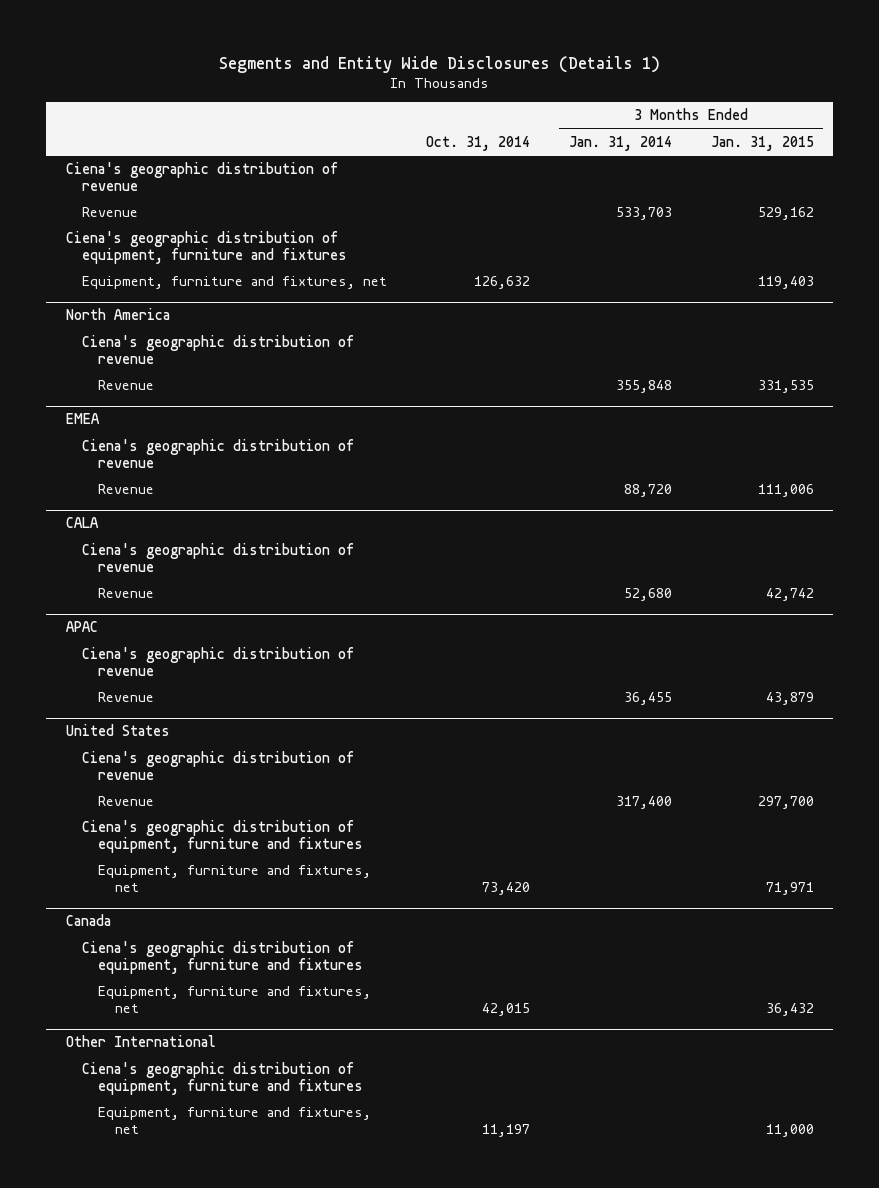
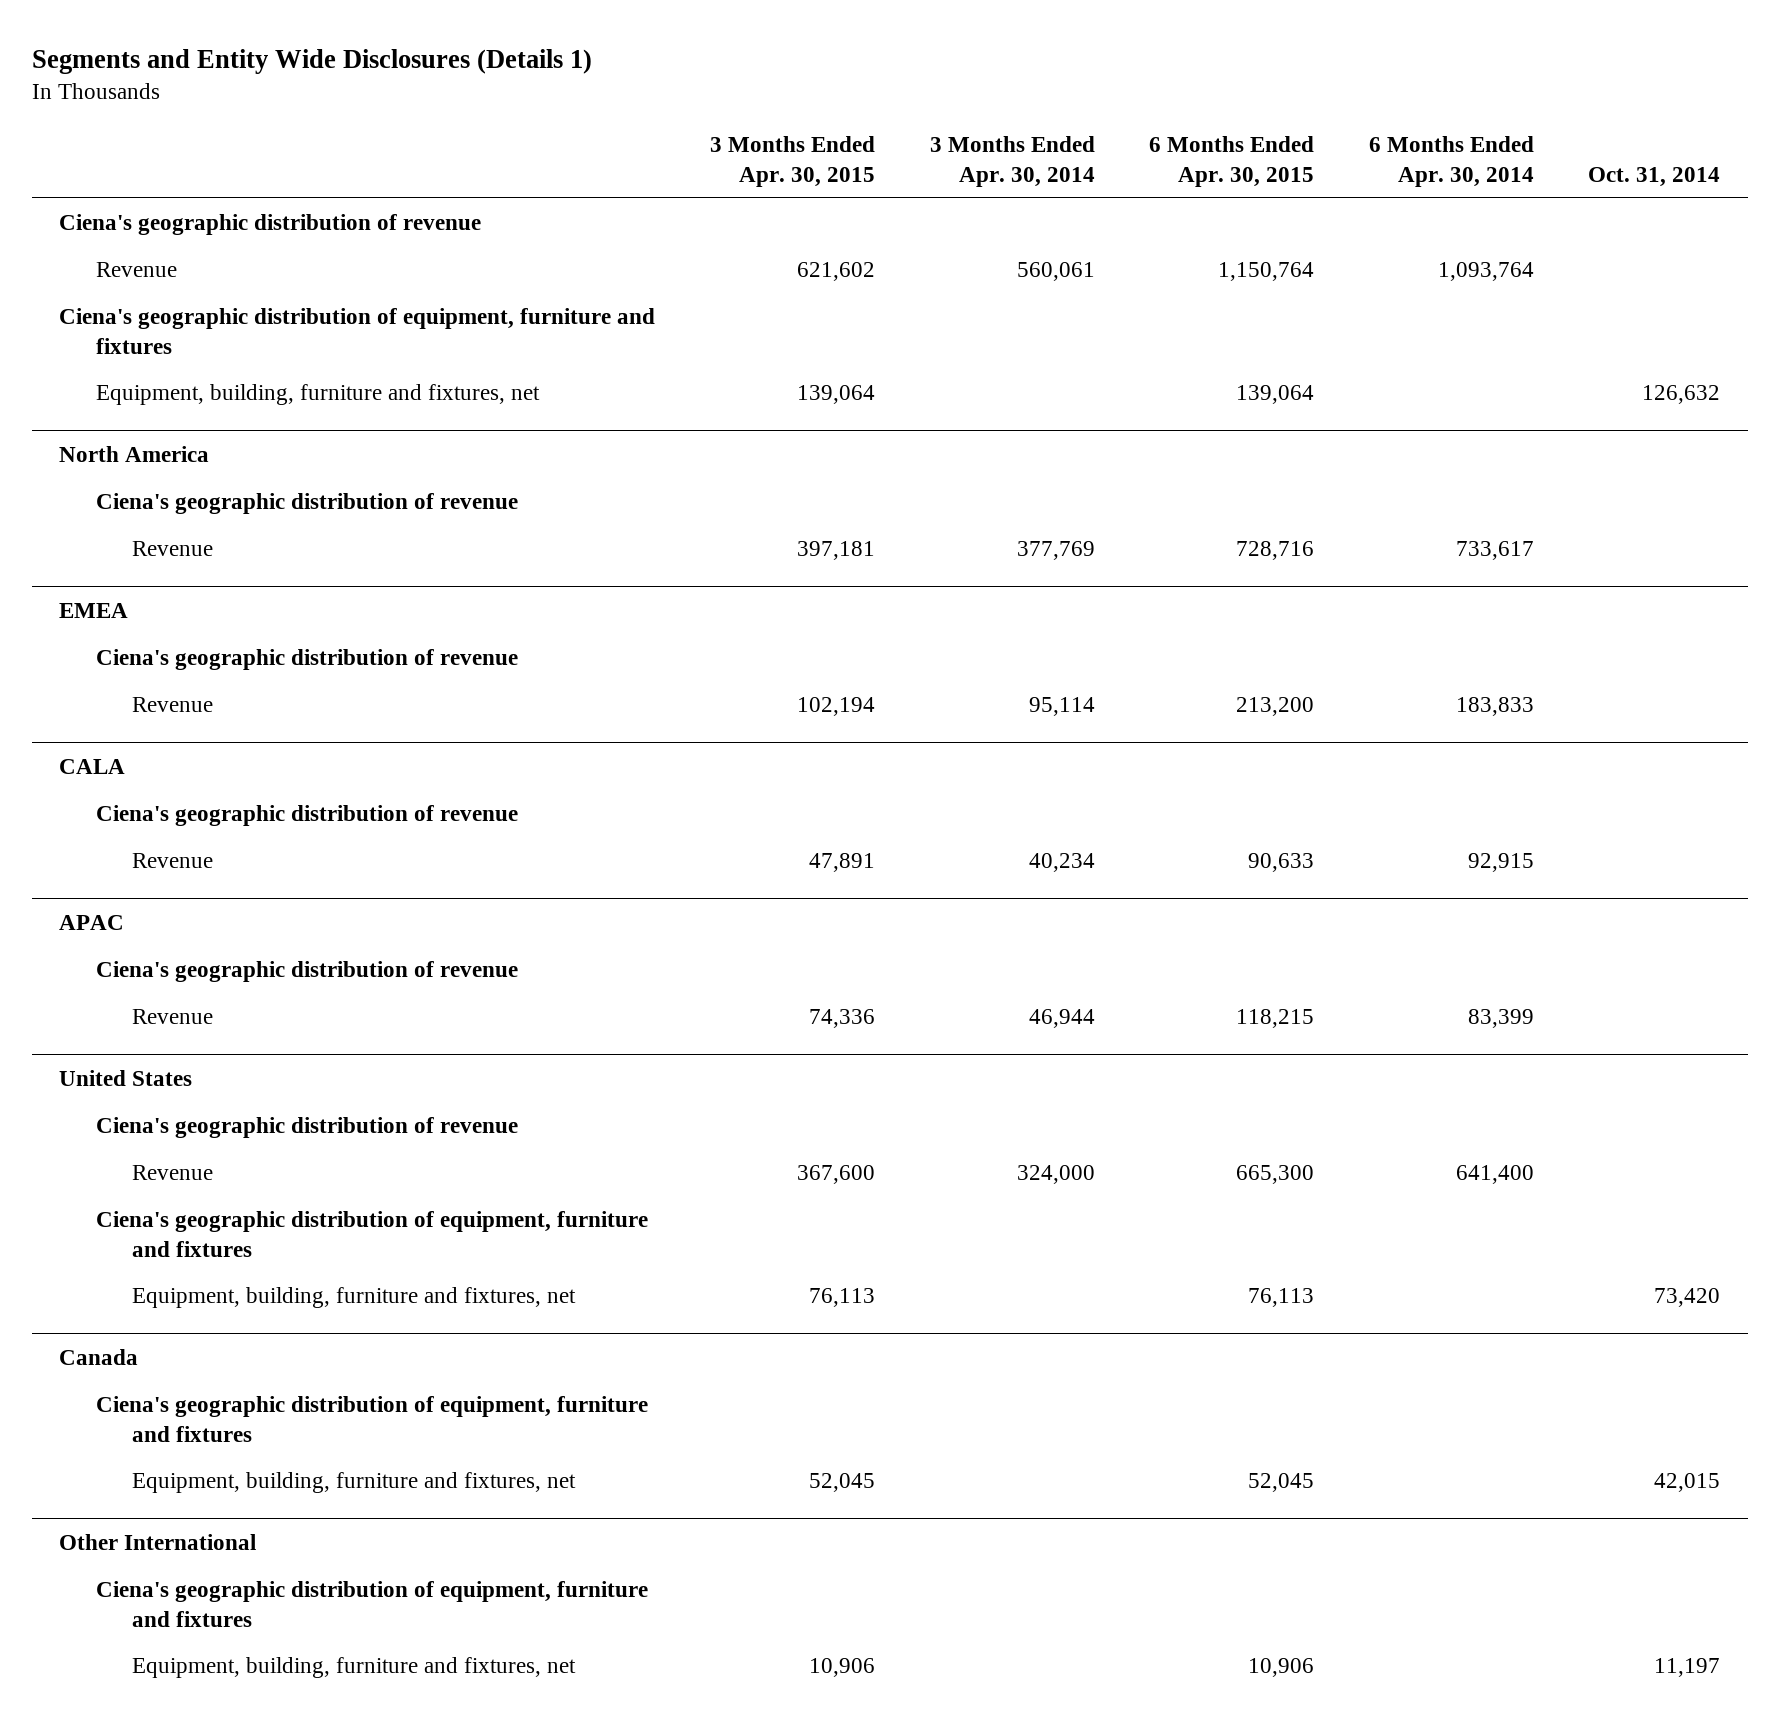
- | Oct. 31, 2014 | 3 Months Ended Jan. 31, 2014 | 3 Months Ended Jan. 31, 2015
+ | 3 Months Ended Apr. 30, 2015 | 3 Months Ended Apr. 30, 2014 | 6 Months Ended Apr. 30, 2015 | 6 Months Ended Apr. 30, 2014 | Oct. 31, 2014
- Equipment, furniture and fixtures, net | 126,632 | | 119,403
+ Equipment, building, furniture and fixtures, net | 139,064 | | 139,064 | | 126,632
@ United States
- Equipment, furniture and fixtures, net | 73,420 | | 71,971
+ Equipment, building, furniture and fixtures, net | 76,113 | | 76,113 | | 73,420
@ Canada
- Equipment, furniture and fixtures, net | 42,015 | | 36,432
+ Equipment, building, furniture and fixtures, net | 52,045 | | 52,045 | | 42,015
@ Other International
- Equipment, furniture and fixtures, net | 11,197 | | 11,000
+ Equipment, building, furniture and fixtures, net | 10,906 | | 10,906 | | 11,197

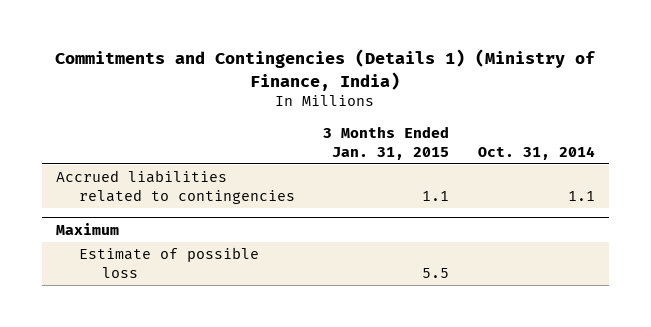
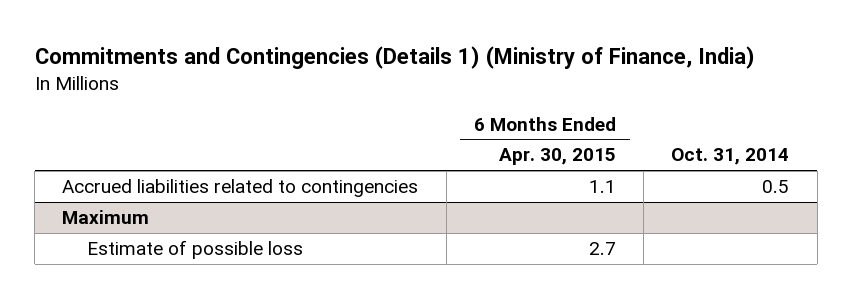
- | 3 Months Ended Jan. 31, 2015 | Oct. 31, 2014
+ | 6 Months Ended Apr. 30, 2015 | Oct. 31, 2014
- Accrued liabilities related to contingencies | 1.1 | 1.1
+ Accrued liabilities related to contingencies | 1.1 | 0.5

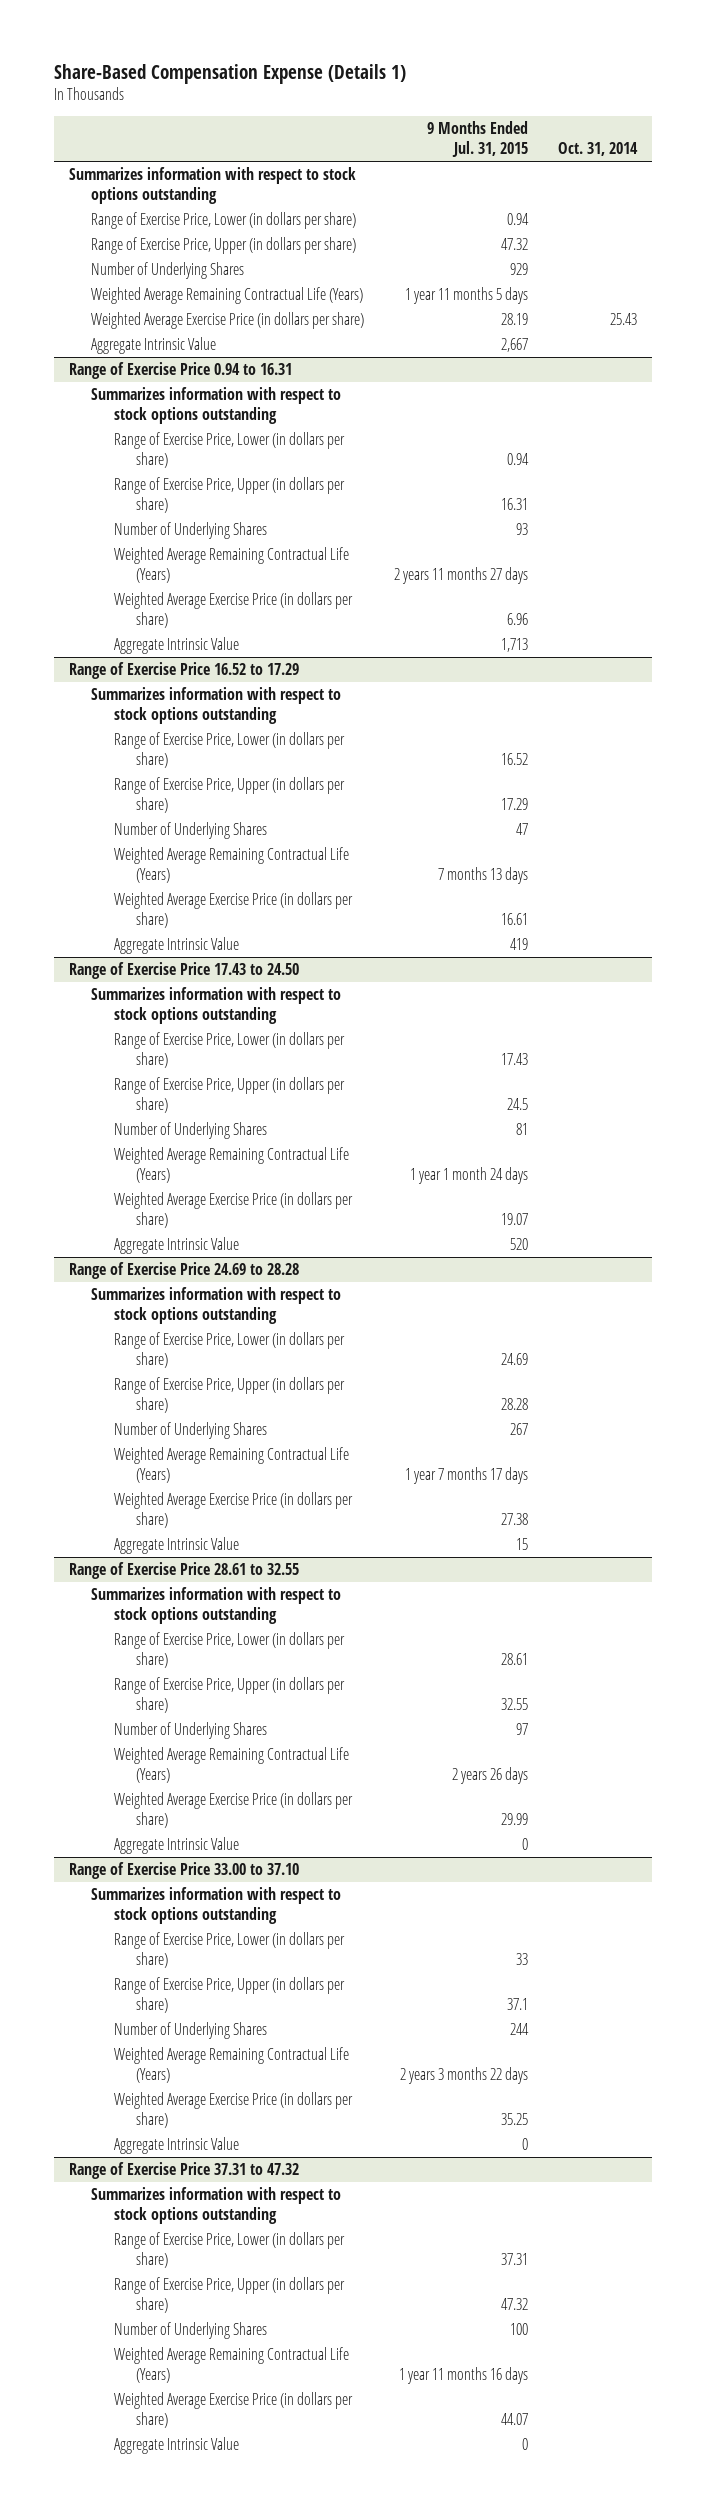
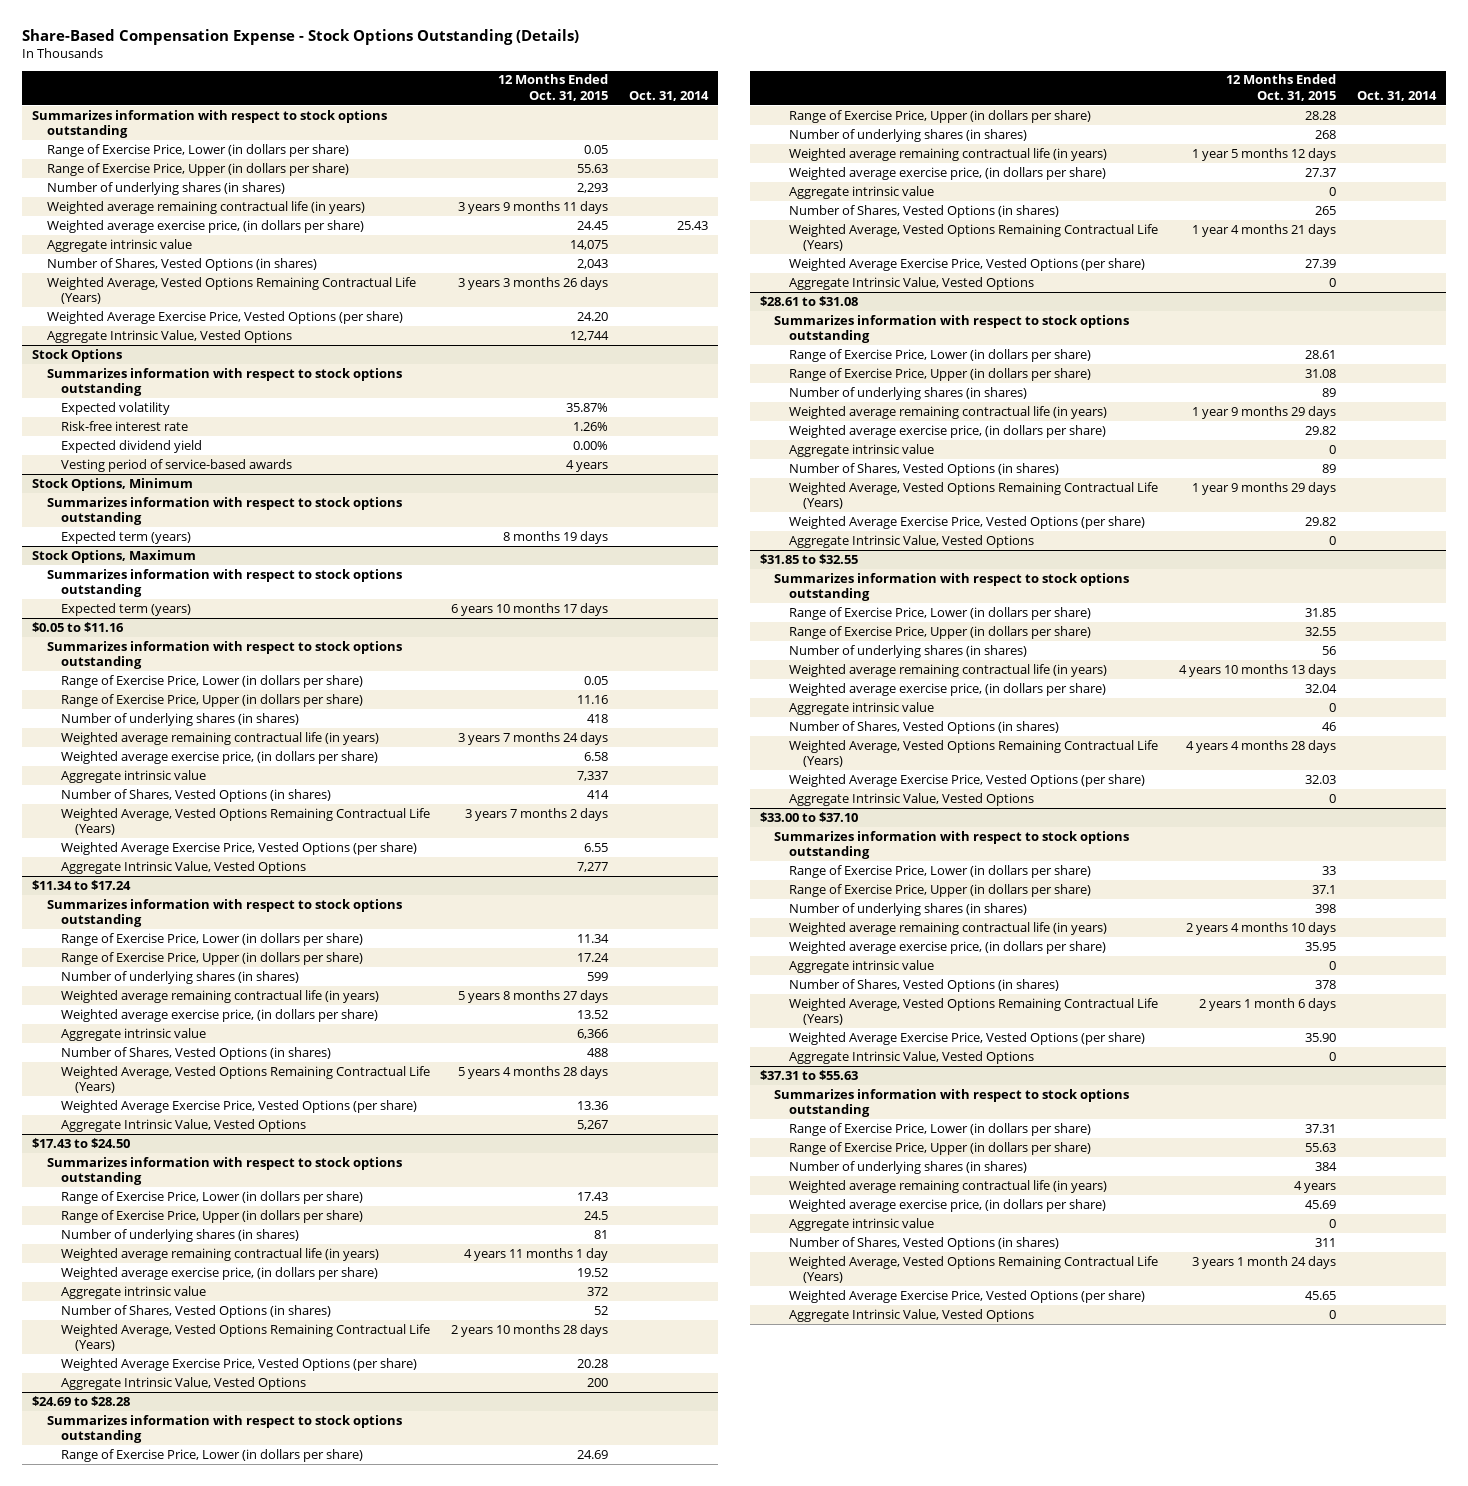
- Share-Based Compensation Expense (Details 1)
+ Share-Based Compensation Expense - Stock Options Outstanding (Details)
- | 9 Months Ended Jul. 31, 2015 | Oct. 31, 2014
+ | 12 Months Ended Oct. 31, 2015 | Oct. 31, 2014
- Number of Underlying Shares | 929 |
- Weighted Average Remaining Contractual Life (Years) | 1 year 11 months 5 days |
- Weighted Average Exercise Price (in dollars per share) | 28.19 | 25.43
- Aggregate Intrinsic Value | 2,667 |
- Range of Exercise Price 0.94 to 16.31
+ Number of underlying shares (in shares) | 2,293 |
+ Weighted average remaining contractual life (in years) | 3 years 9 months 11 days |
+ Weighted average exercise price, (in dollars per share) | 24.45 | 25.43
+ Aggregate intrinsic value | 14,075 |
+ Number of Shares, Vested Options (in shares) | 2,043 |
+ Weighted Average, Vested Options Remaining Contractual Life (Years) | 3 years 3 months 26 days |
+ Weighted Average Exercise Price, Vested Options (per share) | 24.20 |
+ Aggregate Intrinsic Value, Vested Options | 12,744 |
+ Stock Options
+ Summarizes information with respect to stock options outstanding
+ Expected volatility | 35.87% |
+ Risk-free interest rate | 1.26% |
+ Expected dividend yield | 0.00% |
+ Vesting period of service-based awards | 4 years |
+ Stock Options, Minimum
+ Summarizes information with respect to stock options outstanding
+ Expected term (years) | 8 months 19 days |
+ Stock Options, Maximum
+ Summarizes information with respect to stock options outstanding
+ Expected term (years) | 6 years 10 months 17 days |
+ $0.05 to $11.16
- Number of Underlying Shares | 93 |
- Weighted Average Remaining Contractual Life (Years) | 2 years 11 months 27 days |
- Weighted Average Exercise Price (in dollars per share) | 6.96 |
- Aggregate Intrinsic Value | 1,713 |
- Range of Exercise Price 16.52 to 17.29
+ Number of underlying shares (in shares) | 418 |
+ Weighted average remaining contractual life (in years) | 3 years 7 months 24 days |
+ Weighted average exercise price, (in dollars per share) | 6.58 |
+ Aggregate intrinsic value | 7,337 |
+ Number of Shares, Vested Options (in shares) | 414 |
+ Weighted Average, Vested Options Remaining Contractual Life (Years) | 3 years 7 months 2 days |
+ Weighted Average Exercise Price, Vested Options (per share) | 6.55 |
+ Aggregate Intrinsic Value, Vested Options | 7,277 |
+ $11.34 to $17.24
- Number of Underlying Shares | 47 |
- Weighted Average Remaining Contractual Life (Years) | 7 months 13 days |
- Weighted Average Exercise Price (in dollars per share) | 16.61 |
- Aggregate Intrinsic Value | 419 |
- Range of Exercise Price 17.43 to 24.50
+ Number of underlying shares (in shares) | 599 |
+ Weighted average remaining contractual life (in years) | 5 years 8 months 27 days |
+ Weighted average exercise price, (in dollars per share) | 13.52 |
+ Aggregate intrinsic value | 6,366 |
+ Number of Shares, Vested Options (in shares) | 488 |
+ Weighted Average, Vested Options Remaining Contractual Life (Years) | 5 years 4 months 28 days |
+ Weighted Average Exercise Price, Vested Options (per share) | 13.36 |
+ Aggregate Intrinsic Value, Vested Options | 5,267 |
+ $17.43 to $24.50
- Number of Underlying Shares | 81 |
- Weighted Average Remaining Contractual Life (Years) | 1 year 1 month 24 days |
- Weighted Average Exercise Price (in dollars per share) | 19.07 |
- Aggregate Intrinsic Value | 520 |
- Range of Exercise Price 24.69 to 28.28
+ Number of underlying shares (in shares) | 81 |
+ Weighted average remaining contractual life (in years) | 4 years 11 months 1 day |
+ Weighted average exercise price, (in dollars per share) | 19.52 |
+ Aggregate intrinsic value | 372 |
+ Number of Shares, Vested Options (in shares) | 52 |
+ Weighted Average, Vested Options Remaining Contractual Life (Years) | 2 years 10 months 28 days |
+ Weighted Average Exercise Price, Vested Options (per share) | 20.28 |
+ Aggregate Intrinsic Value, Vested Options | 200 |
+ $24.69 to $28.28
- Number of Underlying Shares | 267 |
- Weighted Average Remaining Contractual Life (Years) | 1 year 7 months 17 days |
- Weighted Average Exercise Price (in dollars per share) | 27.38 |
- Aggregate Intrinsic Value | 15 |
- Range of Exercise Price 28.61 to 32.55
+ Number of underlying shares (in shares) | 268 |
+ Weighted average remaining contractual life (in years) | 1 year 5 months 12 days |
+ Weighted average exercise price, (in dollars per share) | 27.37 |
+ Aggregate intrinsic value | 0 |
+ Number of Shares, Vested Options (in shares) | 265 |
+ Weighted Average, Vested Options Remaining Contractual Life (Years) | 1 year 4 months 21 days |
+ Weighted Average Exercise Price, Vested Options (per share) | 27.39 |
+ Aggregate Intrinsic Value, Vested Options | 0 |
+ $28.61 to $31.08
- Number of Underlying Shares | 97 |
- Weighted Average Remaining Contractual Life (Years) | 2 years 26 days |
- Weighted Average Exercise Price (in dollars per share) | 29.99 |
- Aggregate Intrinsic Value | 0 |
- Range of Exercise Price 33.00 to 37.10
+ Number of underlying shares (in shares) | 89 |
+ Weighted average remaining contractual life (in years) | 1 year 9 months 29 days |
+ Weighted average exercise price, (in dollars per share) | 29.82 |
+ Aggregate intrinsic value | 0 |
+ Number of Shares, Vested Options (in shares) | 89 |
+ Weighted Average, Vested Options Remaining Contractual Life (Years) | 1 year 9 months 29 days |
+ Weighted Average Exercise Price, Vested Options (per share) | 29.82 |
+ Aggregate Intrinsic Value, Vested Options | 0 |
+ $31.85 to $32.55
- Number of Underlying Shares | 244 |
- Weighted Average Remaining Contractual Life (Years) | 2 years 3 months 22 days |
- Weighted Average Exercise Price (in dollars per share) | 35.25 |
- Aggregate Intrinsic Value | 0 |
- Range of Exercise Price 37.31 to 47.32
+ Number of underlying shares (in shares) | 56 |
+ Weighted average remaining contractual life (in years) | 4 years 10 months 13 days |
+ Weighted average exercise price, (in dollars per share) | 32.04 |
+ Aggregate intrinsic value | 0 |
+ Number of Shares, Vested Options (in shares) | 46 |
+ Weighted Average, Vested Options Remaining Contractual Life (Years) | 4 years 4 months 28 days |
+ Weighted Average Exercise Price, Vested Options (per share) | 32.03 |
+ Aggregate Intrinsic Value, Vested Options | 0 |
+ $33.00 to $37.10
- Number of Underlying Shares | 100 |
- Weighted Average Remaining Contractual Life (Years) | 1 year 11 months 16 days |
- Weighted Average Exercise Price (in dollars per share) | 44.07 |
- Aggregate Intrinsic Value | 0 |
+ Number of underlying shares (in shares) | 398 |
+ Weighted average remaining contractual life (in years) | 2 years 4 months 10 days |
+ Weighted average exercise price, (in dollars per share) | 35.95 |
+ Aggregate intrinsic value | 0 |
+ Number of Shares, Vested Options (in shares) | 378 |
+ Weighted Average, Vested Options Remaining Contractual Life (Years) | 2 years 1 month 6 days |
+ Weighted Average Exercise Price, Vested Options (per share) | 35.90 |
+ Aggregate Intrinsic Value, Vested Options | 0 |
+ $37.31 to $55.63
+ Summarizes information with respect to stock options outstanding
+ Range of Exercise Price, Lower (in dollars per share) | 37.31 |
+ Range of Exercise Price, Upper (in dollars per share) | 55.63 |
+ Number of underlying shares (in shares) | 384 |
+ Weighted average remaining contractual life (in years) | 4 years |
+ Weighted average exercise price, (in dollars per share) | 45.69 |
+ Aggregate intrinsic value | 0 |
+ Number of Shares, Vested Options (in shares) | 311 |
+ Weighted Average, Vested Options Remaining Contractual Life (Years) | 3 years 1 month 24 days |
+ Weighted Average Exercise Price, Vested Options (per share) | 45.65 |
+ Aggregate Intrinsic Value, Vested Options | 0 |

